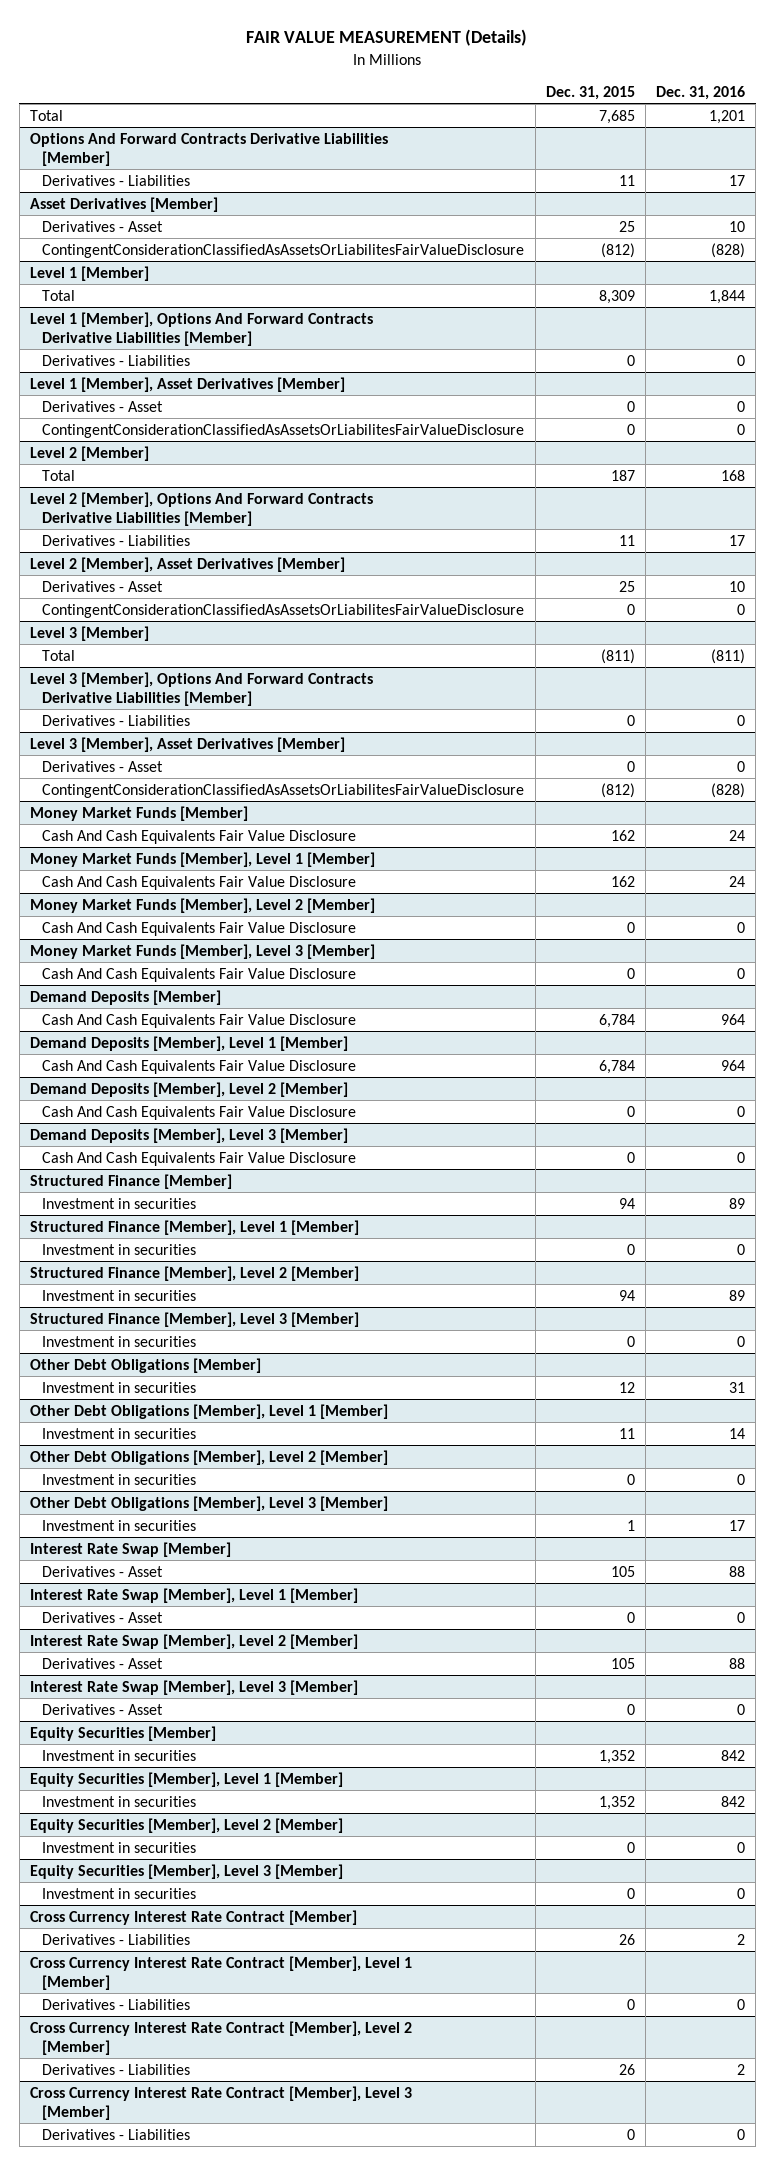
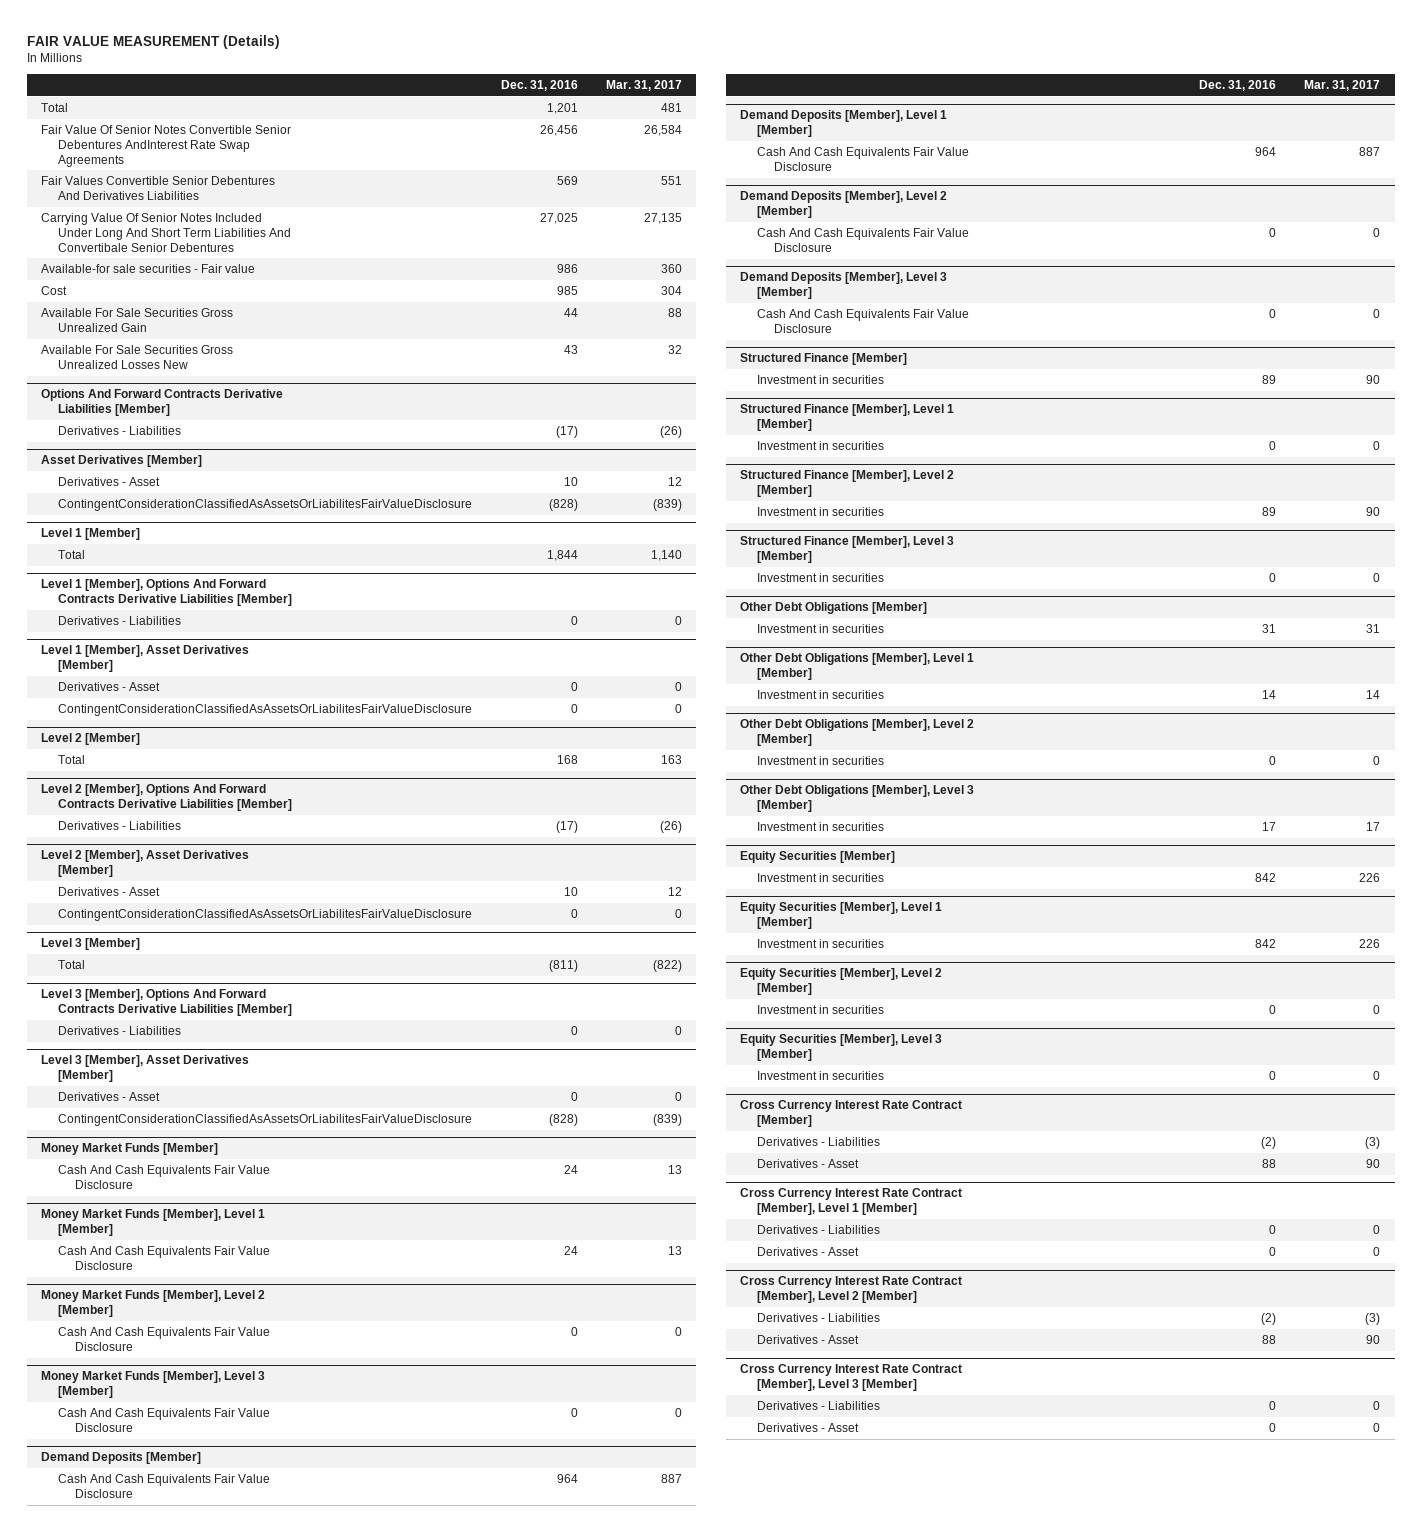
- | Dec. 31, 2015 | Dec. 31, 2016
+ | Dec. 31, 2016 | Mar. 31, 2017
+ Fair Value Of Senior Notes Convertible Senior Debentures AndInterest Rate Swap Agreements | 26,456 | 26,584
+ Fair Values Convertible Senior Debentures And Derivatives Liabilities | 569 | 551
+ Carrying Value Of Senior Notes Included Under Long And Short Term Liabilities And Convertibale Senior Debentures | 27,025 | 27,135
+ Available-for sale securities - Fair value | 986 | 360
+ Cost | 985 | 304
+ Available For Sale Securities Gross Unrealized Gain | 44 | 88
+ Available For Sale Securities Gross Unrealized Losses New | 43 | 32
@ Options And Forward Contracts Derivative Liabilities [Member]
- Derivatives - Liabilities | 11 | 17
+ Derivatives - Liabilities | (17) | (26)
@ Level 2 [Member], Options And Forward Contracts Derivative Liabilities [Member]
- Derivatives - Liabilities | 11 | 17
+ Derivatives - Liabilities | (17) | (26)
- Interest Rate Swap [Member]
- Derivatives - Asset | 105 | 88
- Interest Rate Swap [Member], Level 1 [Member]
- Derivatives - Asset | 0 | 0
- Interest Rate Swap [Member], Level 2 [Member]
- Derivatives - Asset | 105 | 88
- Interest Rate Swap [Member], Level 3 [Member]
- Derivatives - Asset | 0 | 0
@ Cross Currency Interest Rate Contract [Member]
- Derivatives - Liabilities | 26 | 2
+ Derivatives - Liabilities | (2) | (3)
+ Derivatives - Asset | 88 | 90
@ Cross Currency Interest Rate Contract [Member], Level 1 [Member]
+ Derivatives - Asset | 0 | 0
@ Cross Currency Interest Rate Contract [Member], Level 2 [Member]
- Derivatives - Liabilities | 26 | 2
+ Derivatives - Liabilities | (2) | (3)
+ Derivatives - Asset | 88 | 90
@ Cross Currency Interest Rate Contract [Member], Level 3 [Member]
+ Derivatives - Asset | 0 | 0

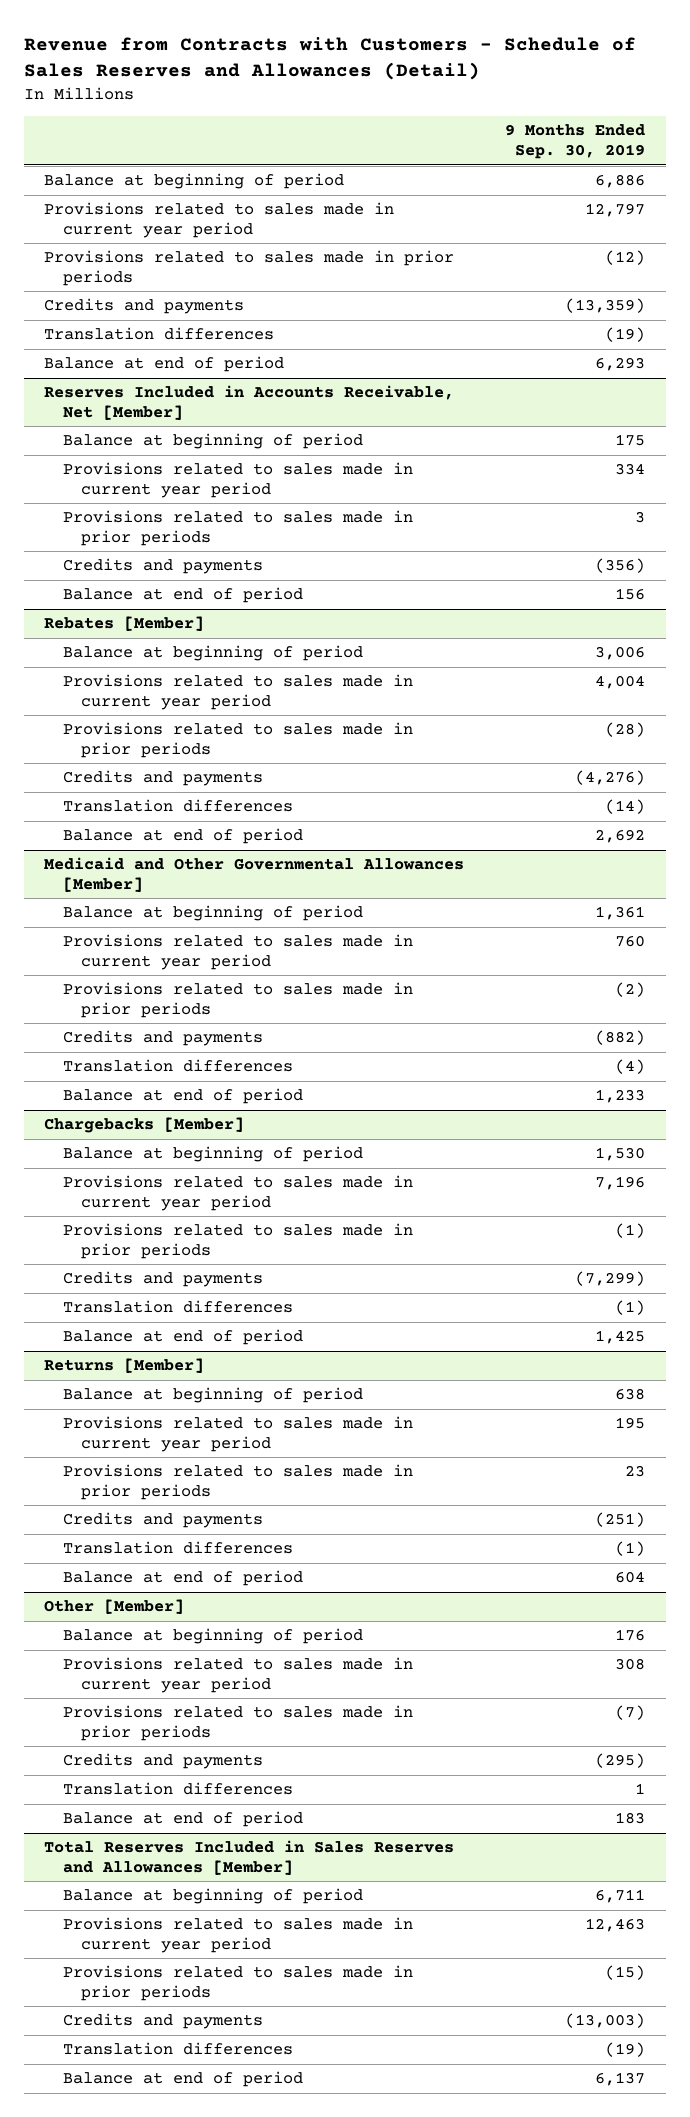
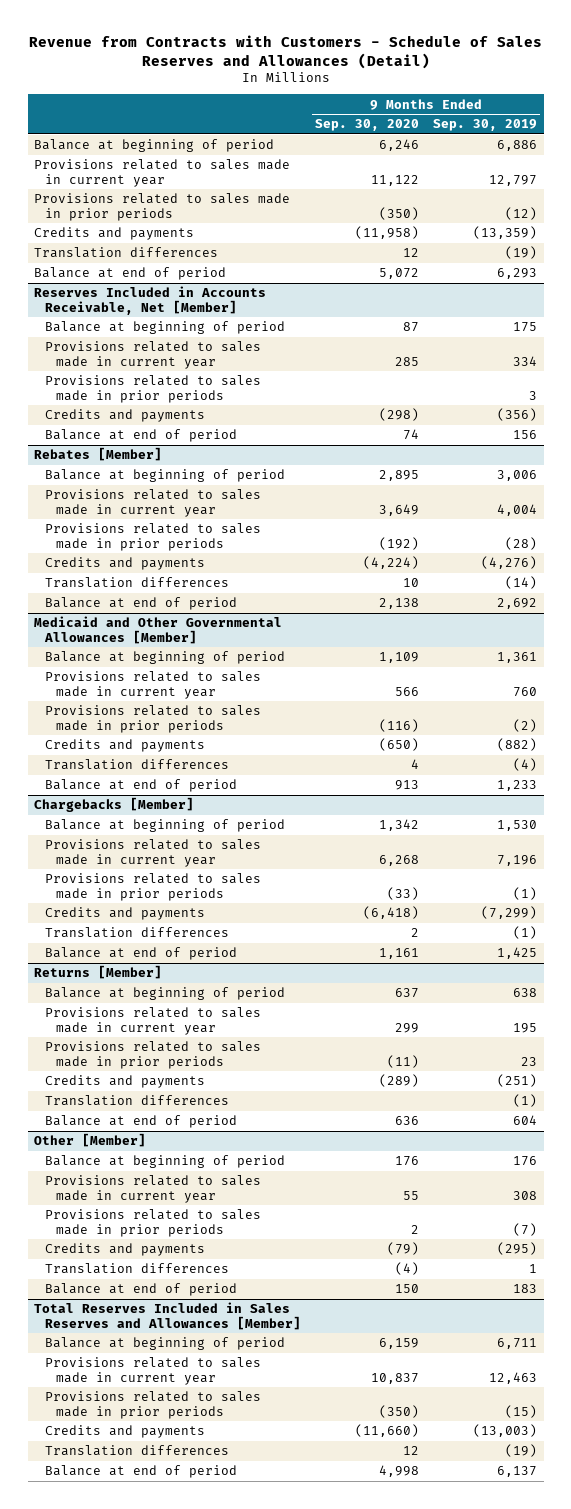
- | 9 Months Ended Sep. 30, 2019
+ | 9 Months Ended Sep. 30, 2020 | 9 Months Ended Sep. 30, 2019
- Provisions related to sales made in current year period | 12,797
+ Provisions related to sales made in current year | 11,122 | 12,797
@ Reserves Included in Accounts Receivable, Net [Member]
- Provisions related to sales made in current year period | 334
+ Provisions related to sales made in current year | 285 | 334
@ Rebates [Member]
- Provisions related to sales made in current year period | 4,004
+ Provisions related to sales made in current year | 3,649 | 4,004
@ Medicaid and Other Governmental Allowances [Member]
- Provisions related to sales made in current year period | 760
+ Provisions related to sales made in current year | 566 | 760
@ Chargebacks [Member]
- Provisions related to sales made in current year period | 7,196
+ Provisions related to sales made in current year | 6,268 | 7,196
@ Returns [Member]
- Provisions related to sales made in current year period | 195
+ Provisions related to sales made in current year | 299 | 195
@ Other [Member]
- Provisions related to sales made in current year period | 308
+ Provisions related to sales made in current year | 55 | 308
@ Total Reserves Included in Sales Reserves and Allowances [Member]
- Provisions related to sales made in current year period | 12,463
+ Provisions related to sales made in current year | 10,837 | 12,463

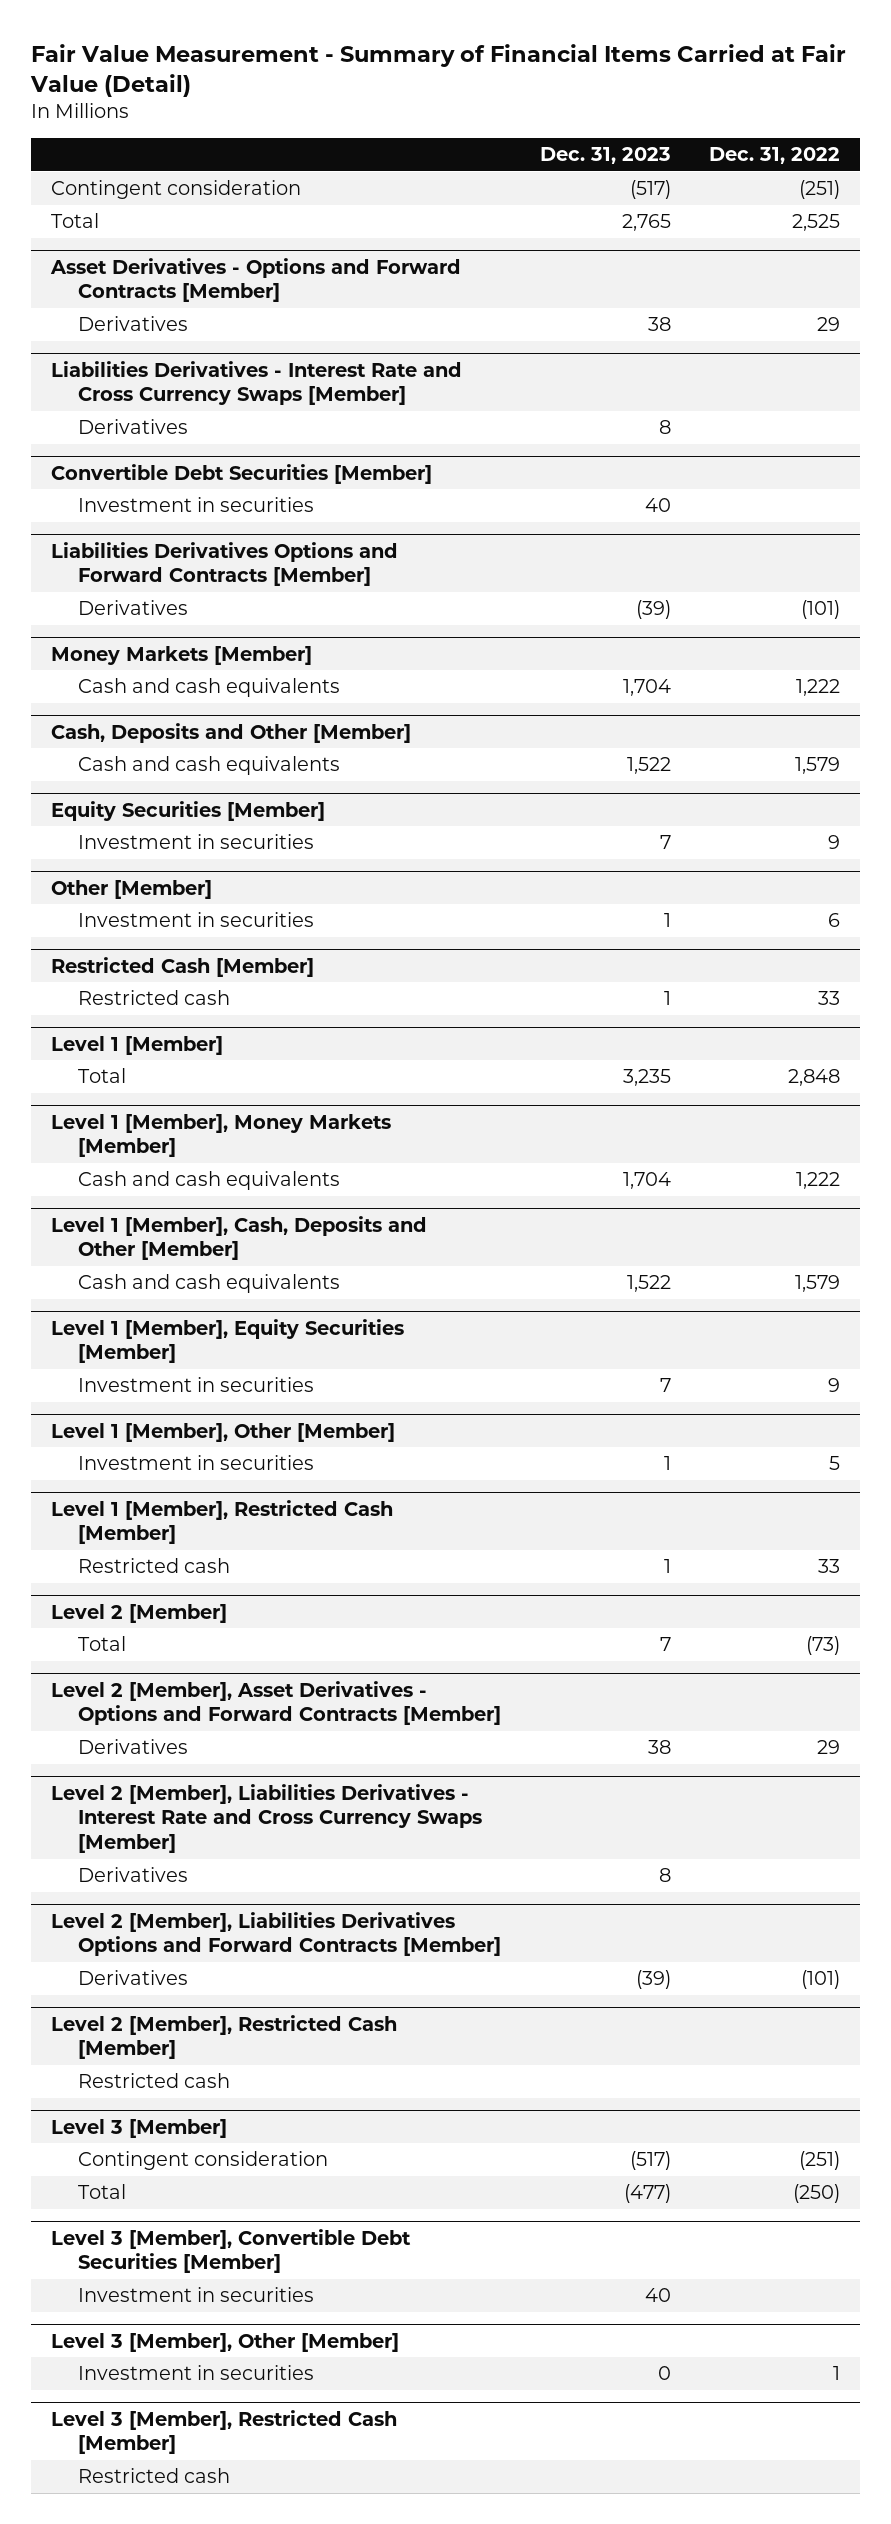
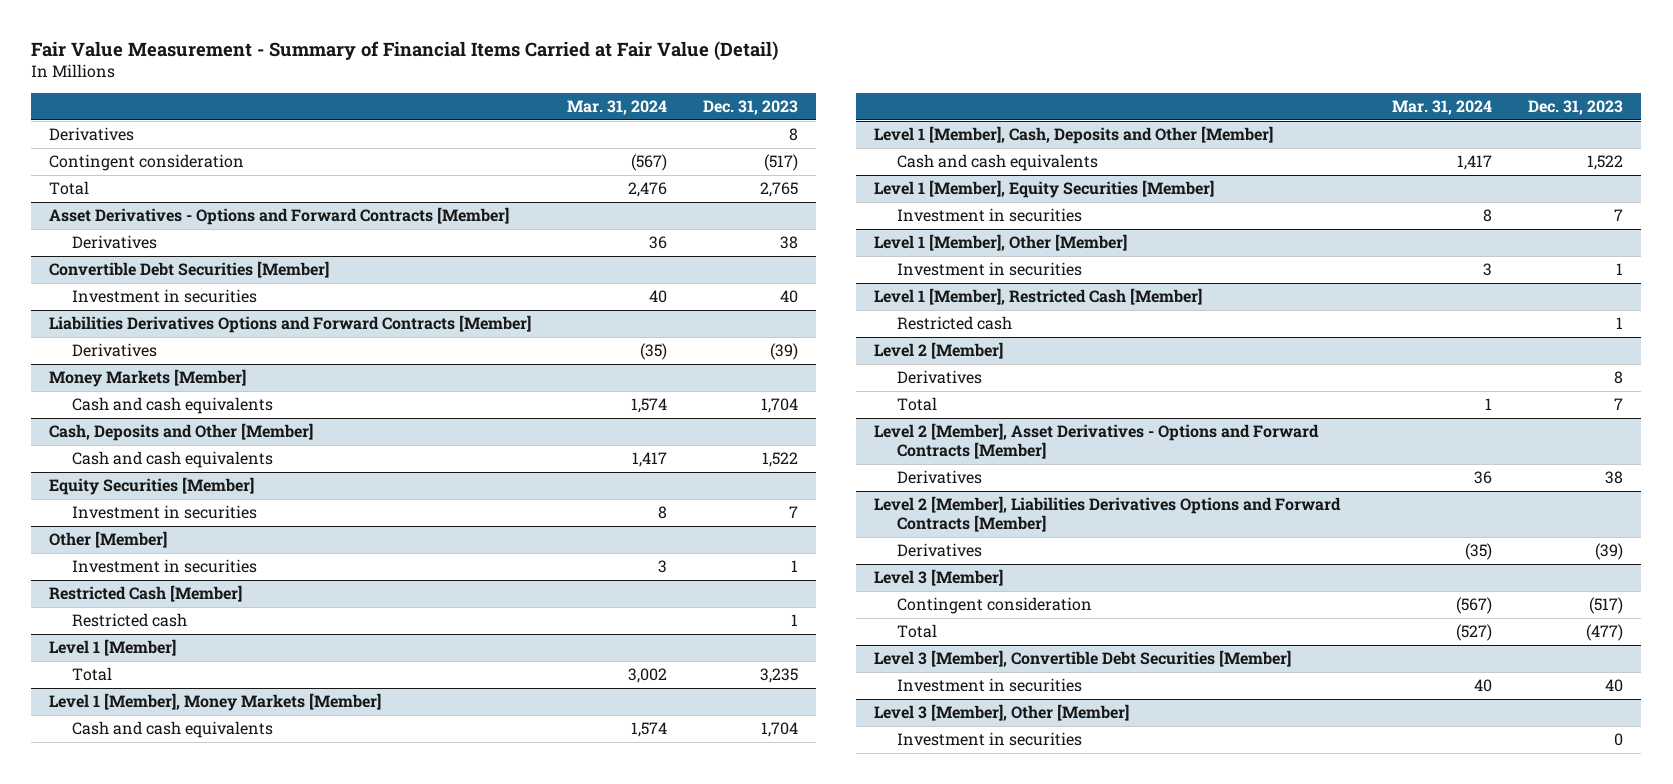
- | Dec. 31, 2023 | Dec. 31, 2022
+ | Mar. 31, 2024 | Dec. 31, 2023
+ Derivatives | | 8
- Liabilities Derivatives - Interest Rate and Cross Currency Swaps [Member]
- Derivatives | 8 |
@ Level 2 [Member]
+ Derivatives | | 8
- Level 2 [Member], Liabilities Derivatives - Interest Rate and Cross Currency Swaps [Member]
- Derivatives | 8 |
- Level 2 [Member], Restricted Cash [Member]
- Restricted cash
- Level 3 [Member], Restricted Cash [Member]
- Restricted cash

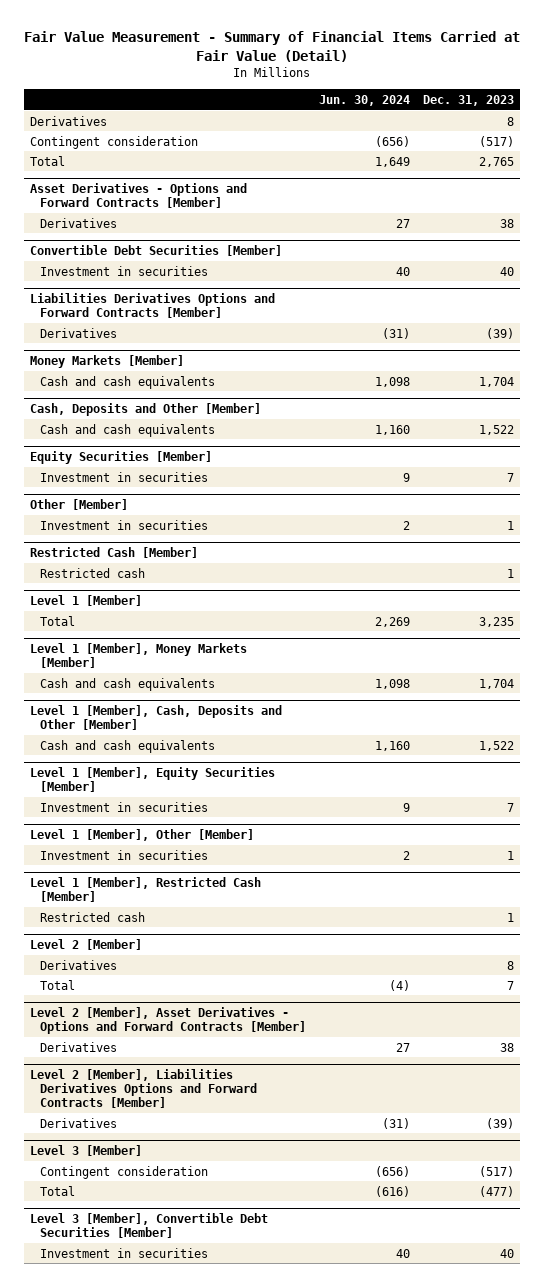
- | Mar. 31, 2024 | Dec. 31, 2023
+ | Jun. 30, 2024 | Dec. 31, 2023
- Level 3 [Member], Other [Member]
- Investment in securities | | 0

